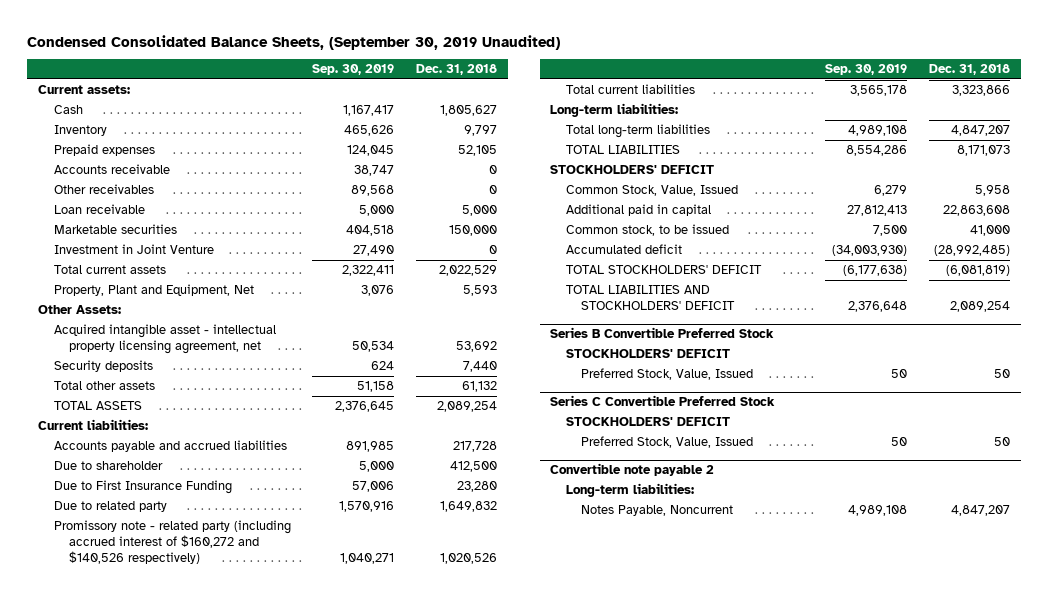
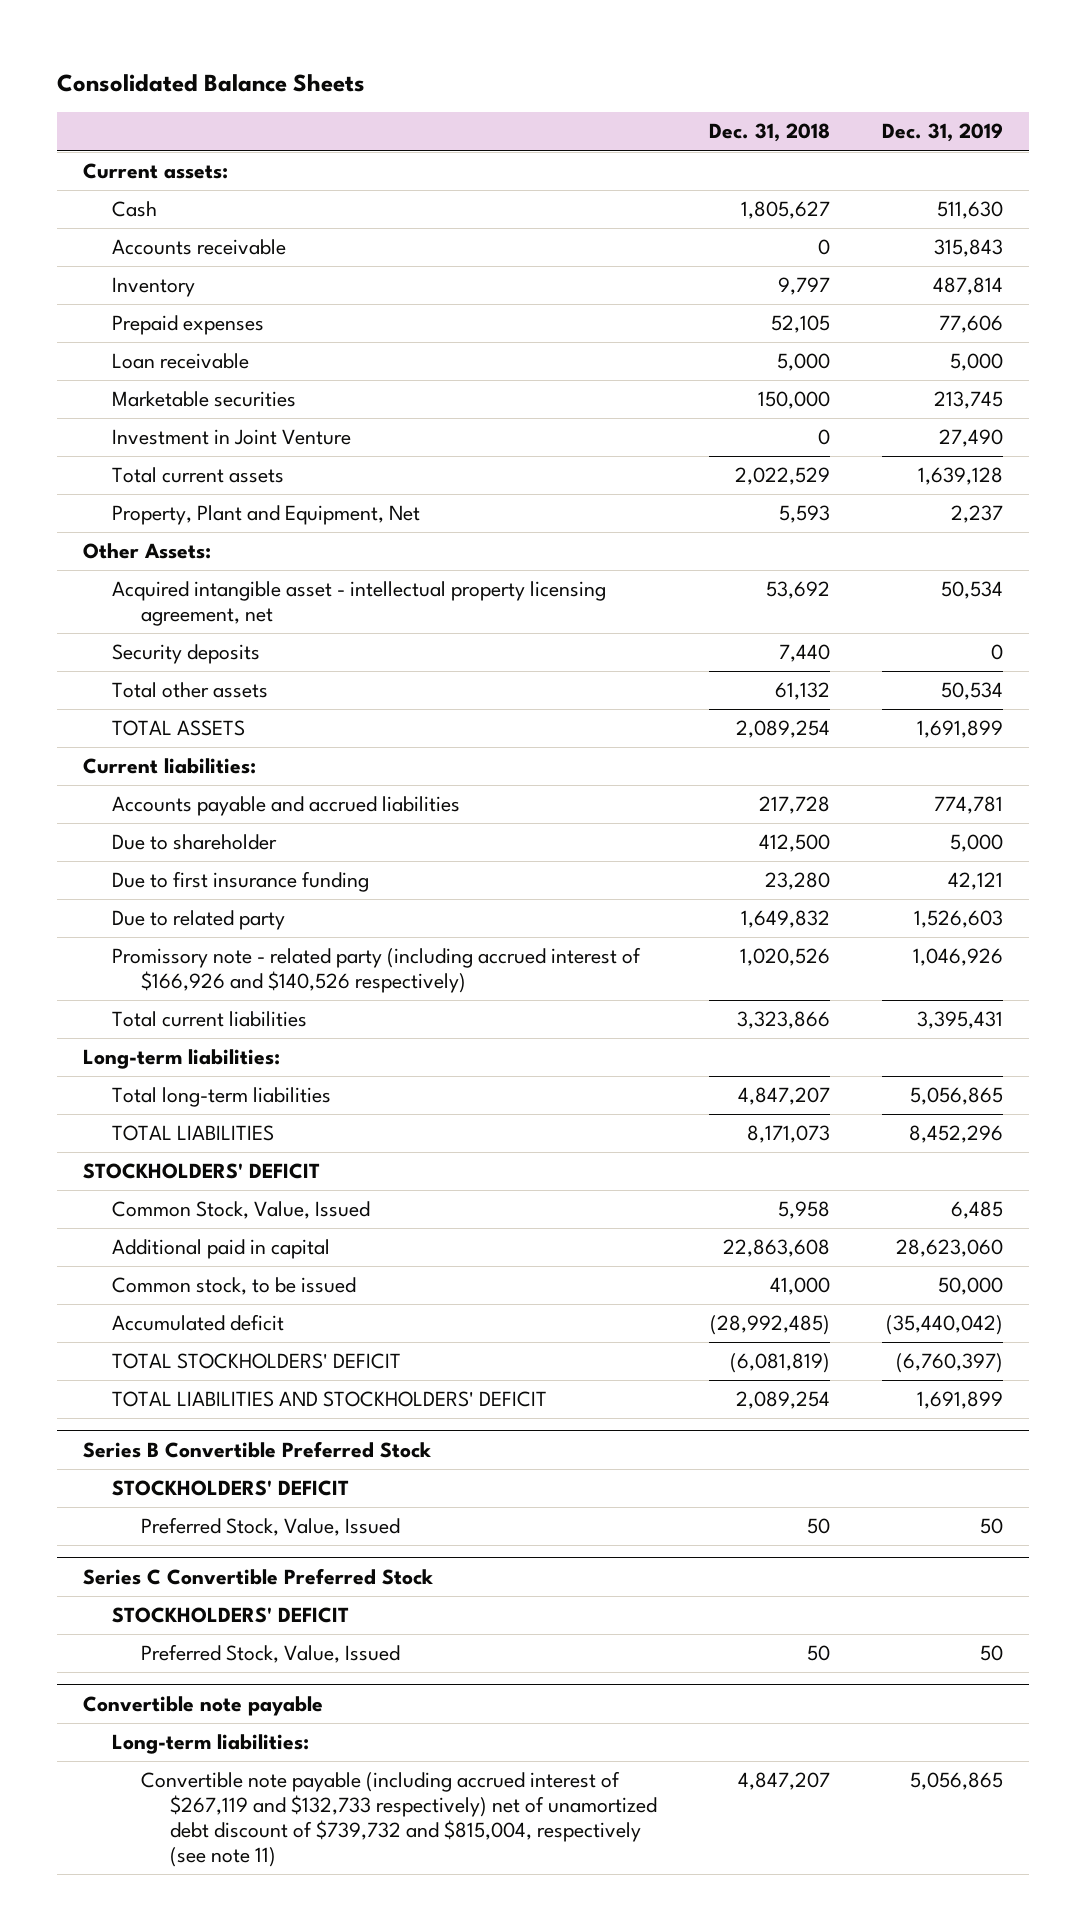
- Condensed Consolidated Balance Sheets, (September 30, 2019 Unaudited)
+ Consolidated Balance Sheets
- | Sep. 30, 2019 | Dec. 31, 2018
+ | Dec. 31, 2018 | Dec. 31, 2019
moved up: Accounts receivable | 0 | 315,843
- Other receivables | 89,568 | 0
- Due to First Insurance Funding | 57,006 | 23,280
+ Due to first insurance funding | 23,280 | 42,121
- Promissory note - related party (including accrued interest of $160,272 and $140,526 respectively) | 1,040,271 | 1,020,526
+ Promissory note - related party (including accrued interest of $166,926 and $140,526 respectively) | 1,020,526 | 1,046,926
- Convertible note payable 2
+ Convertible note payable
- Notes Payable, Noncurrent | 4,989,108 | 4,847,207
+ Convertible note payable (including accrued interest of $267,119 and $132,733 respectively) net of unamortized debt discount of $739,732 and $815,004, respectively (see note 11) | 4,847,207 | 5,056,865

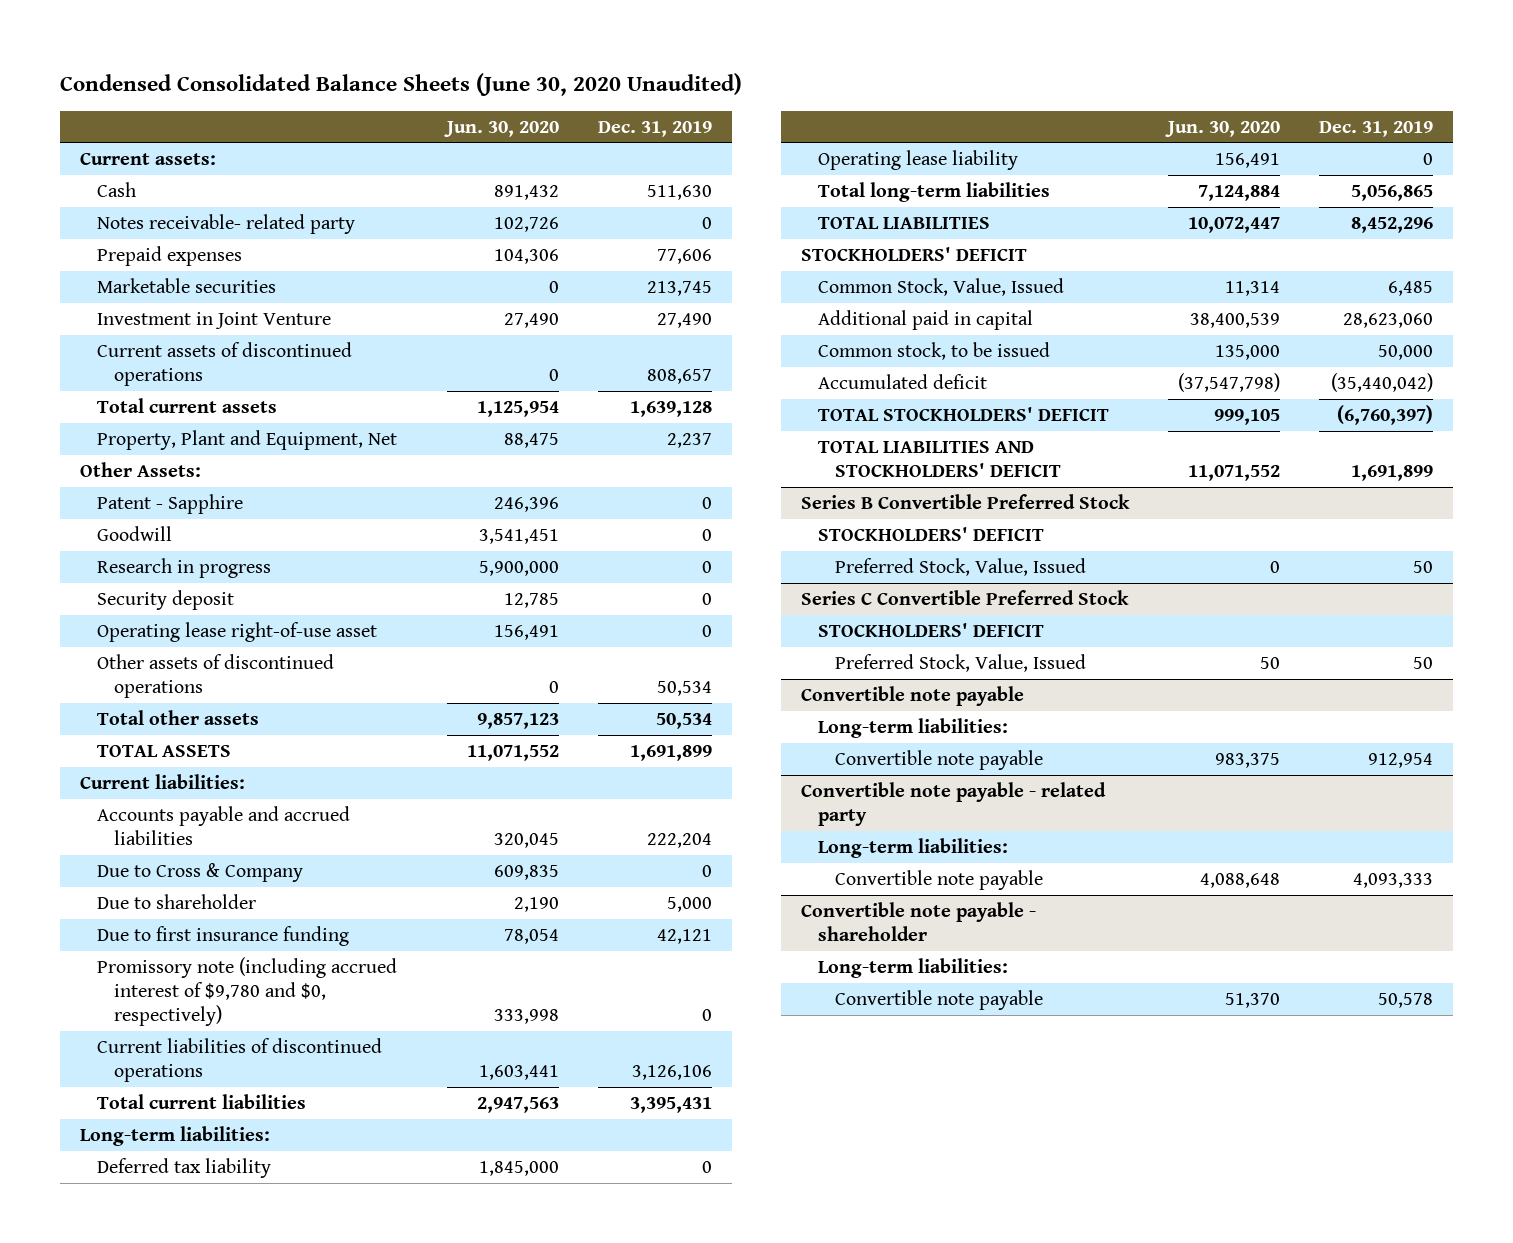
- Consolidated Balance Sheets
+ Condensed Consolidated Balance Sheets (June 30, 2020 Unaudited)
- | Dec. 31, 2018 | Dec. 31, 2019
+ | Jun. 30, 2020 | Dec. 31, 2019
- Accounts receivable | 0 | 315,843
- Inventory | 9,797 | 487,814
+ Notes receivable- related party | 102,726 | 0
- Loan receivable | 5,000 | 5,000
+ Current assets of discontinued operations | 0 | 808,657
- Acquired intangible asset - intellectual property licensing agreement, net | 53,692 | 50,534
- Security deposits | 7,440 | 0
+ Patent - Sapphire | 246,396 | 0
+ Goodwill | 3,541,451 | 0
+ Research in progress | 5,900,000 | 0
+ Security deposit | 12,785 | 0
+ Operating lease right-of-use asset | 156,491 | 0
+ Other assets of discontinued operations | 0 | 50,534
- Accounts payable and accrued liabilities | 217,728 | 774,781
+ Accounts payable and accrued liabilities | 320,045 | 222,204
+ Due to Cross & Company | 609,835 | 0
- Due to related party | 1,649,832 | 1,526,603
- Promissory note - related party (including accrued interest of $166,926 and $140,526 respectively) | 1,020,526 | 1,046,926
+ Promissory note (including accrued interest of $9,780 and $0, respectively) | 333,998 | 0
+ Current liabilities of discontinued operations | 1,603,441 | 3,126,106
+ Deferred tax liability | 1,845,000 | 0
+ Operating lease liability | 156,491 | 0
@ Convertible note payable
- Convertible note payable (including accrued interest of $267,119 and $132,733 respectively) net of unamortized debt discount of $739,732 and $815,004, respectively (see note 11) | 4,847,207 | 5,056,865
+ Convertible note payable | 983,375 | 912,954
+ Convertible note payable - related party
+ Long-term liabilities:
+ Convertible note payable | 4,088,648 | 4,093,333
+ Convertible note payable - shareholder
+ Long-term liabilities:
+ Convertible note payable | 51,370 | 50,578

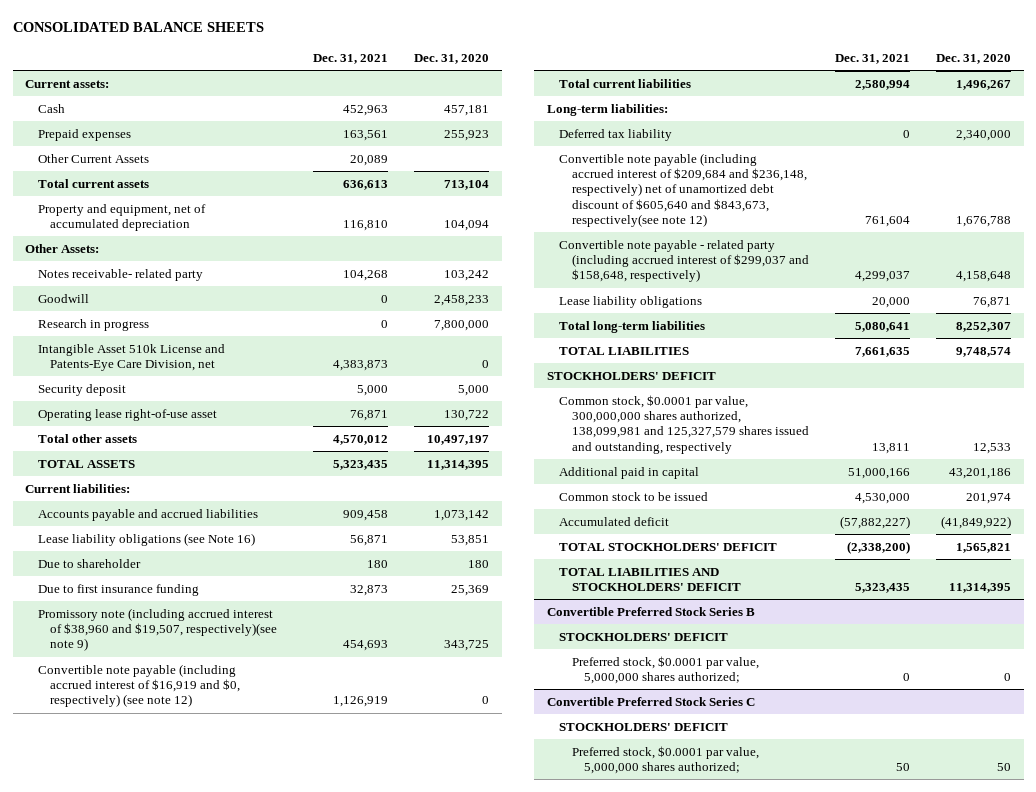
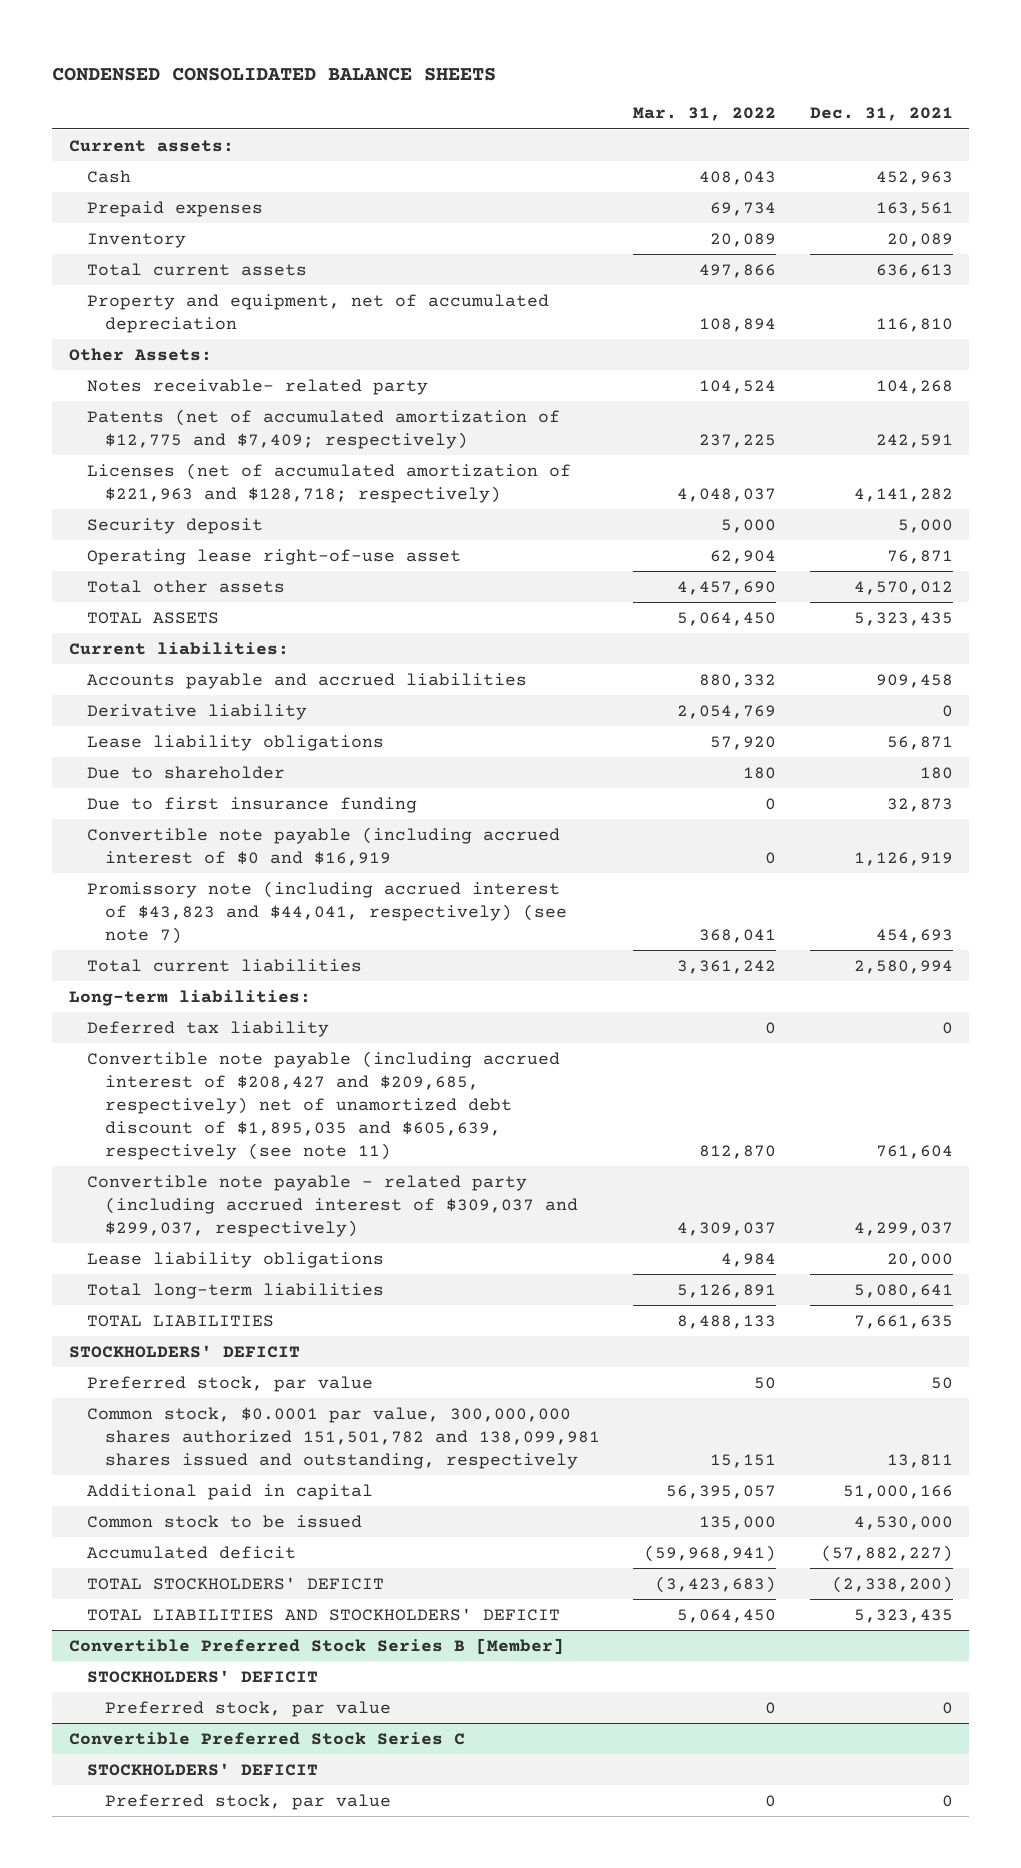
- CONSOLIDATED BALANCE SHEETS
+ CONDENSED CONSOLIDATED BALANCE SHEETS
- | Dec. 31, 2021 | Dec. 31, 2020
+ | Mar. 31, 2022 | Dec. 31, 2021
- Other Current Assets | 20,089 |
+ Inventory | 20,089 | 20,089
- Goodwill | 0 | 2,458,233
- Research in progress | 0 | 7,800,000
- Intangible Asset 510k License and Patents-Eye Care Division, net | 4,383,873 | 0
+ Patents (net of accumulated amortization of $12,775 and $7,409; respectively) | 237,225 | 242,591
+ Licenses (net of accumulated amortization of $221,963 and $128,718; respectively) | 4,048,037 | 4,141,282
- Lease liability obligations (see Note 16) | 56,871 | 53,851
+ Derivative liability | 2,054,769 | 0
+ Lease liability obligations | 57,920 | 56,871
- Promissory note (including accrued interest of $38,960 and $19,507, respectively)(see note 9) | 454,693 | 343,725
- Convertible note payable (including accrued interest of $16,919 and $0, respectively) (see note 12) | 1,126,919 | 0
+ Convertible note payable (including accrued interest of $0 and $16,919 | 0 | 1,126,919
+ Promissory note (including accrued interest of $43,823 and $44,041, respectively) (see note 7) | 368,041 | 454,693
- Convertible note payable (including accrued interest of $209,684 and $236,148, respectively) net of unamortized debt discount of $605,640 and $843,673, respectively(see note 12) | 761,604 | 1,676,788
- Convertible note payable - related party (including accrued interest of $299,037 and $158,648, respectively) | 4,299,037 | 4,158,648
+ Convertible note payable (including accrued interest of $208,427 and $209,685, respectively) net of unamortized debt discount of $1,895,035 and $605,639, respectively (see note 11) | 812,870 | 761,604
+ Convertible note payable - related party (including accrued interest of $309,037 and $299,037, respectively) | 4,309,037 | 4,299,037
- Common stock, $0.0001 par value, 300,000,000 shares authorized, 138,099,981 and 125,327,579 shares issued and outstanding, respectively | 13,811 | 12,533
+ Preferred stock, par value | 50 | 50
+ Common stock, $0.0001 par value, 300,000,000 shares authorized 151,501,782 and 138,099,981 shares issued and outstanding, respectively | 15,151 | 13,811
- Convertible Preferred Stock Series B
+ Convertible Preferred Stock Series B [Member]
- Preferred stock, $0.0001 par value, 5,000,000 shares authorized; | 0 | 0
+ Preferred stock, par value | 0 | 0
@ Convertible Preferred Stock Series C
- Preferred stock, $0.0001 par value, 5,000,000 shares authorized; | 50 | 50
+ Preferred stock, par value | 0 | 0

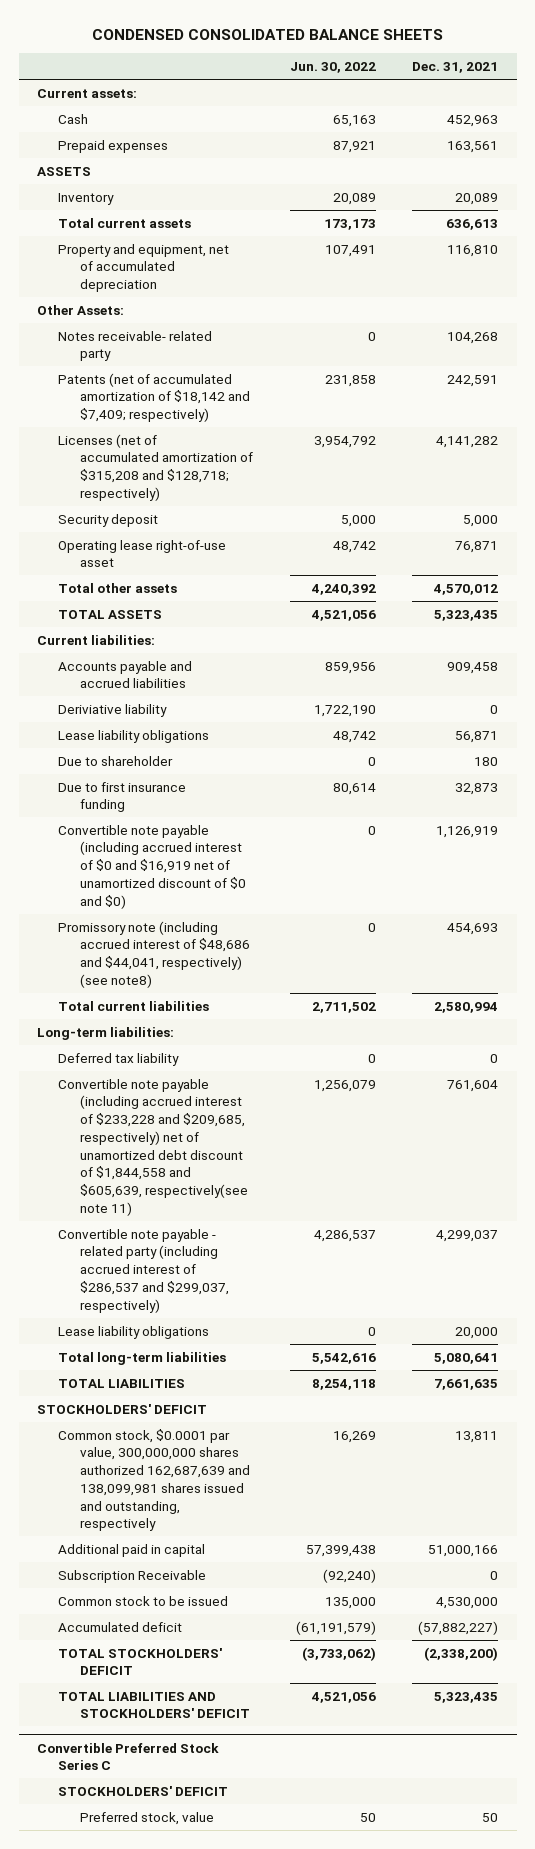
- | Mar. 31, 2022 | Dec. 31, 2021
+ | Jun. 30, 2022 | Dec. 31, 2021
+ ASSETS
- Patents (net of accumulated amortization of $12,775 and $7,409; respectively) | 237,225 | 242,591
- Licenses (net of accumulated amortization of $221,963 and $128,718; respectively) | 4,048,037 | 4,141,282
+ Patents (net of accumulated amortization of $18,142 and $7,409; respectively) | 231,858 | 242,591
+ Licenses (net of accumulated amortization of $315,208 and $128,718; respectively) | 3,954,792 | 4,141,282
- Derivative liability | 2,054,769 | 0
+ Deriviative liability | 1,722,190 | 0
- Convertible note payable (including accrued interest of $0 and $16,919 | 0 | 1,126,919
- Promissory note (including accrued interest of $43,823 and $44,041, respectively) (see note 7) | 368,041 | 454,693
+ Convertible note payable (including accrued interest of $0 and $16,919 net of unamortized discount of $0 and $0) | 0 | 1,126,919
+ Promissory note (including accrued interest of $48,686 and $44,041, respectively) (see note8) | 0 | 454,693
- Convertible note payable (including accrued interest of $208,427 and $209,685, respectively) net of unamortized debt discount of $1,895,035 and $605,639, respectively (see note 11) | 812,870 | 761,604
- Convertible note payable - related party (including accrued interest of $309,037 and $299,037, respectively) | 4,309,037 | 4,299,037
+ Convertible note payable (including accrued interest of $233,228 and $209,685, respectively) net of unamortized debt discount of $1,844,558 and $605,639, respectively(see note 11) | 1,256,079 | 761,604
+ Convertible note payable - related party (including accrued interest of $286,537 and $299,037, respectively) | 4,286,537 | 4,299,037
- Preferred stock, par value | 50 | 50
- Common stock, $0.0001 par value, 300,000,000 shares authorized 151,501,782 and 138,099,981 shares issued and outstanding, respectively | 15,151 | 13,811
+ Common stock, $0.0001 par value, 300,000,000 shares authorized 162,687,639 and 138,099,981 shares issued and outstanding, respectively | 16,269 | 13,811
+ Subscription Receivable | (92,240) | 0
- Convertible Preferred Stock Series B [Member]
- STOCKHOLDERS' DEFICIT
- Preferred stock, par value | 0 | 0
@ Convertible Preferred Stock Series C
- Preferred stock, par value | 0 | 0
+ Preferred stock, value | 50 | 50

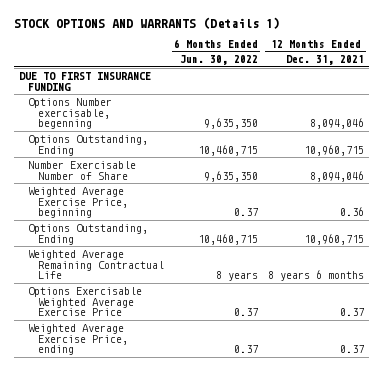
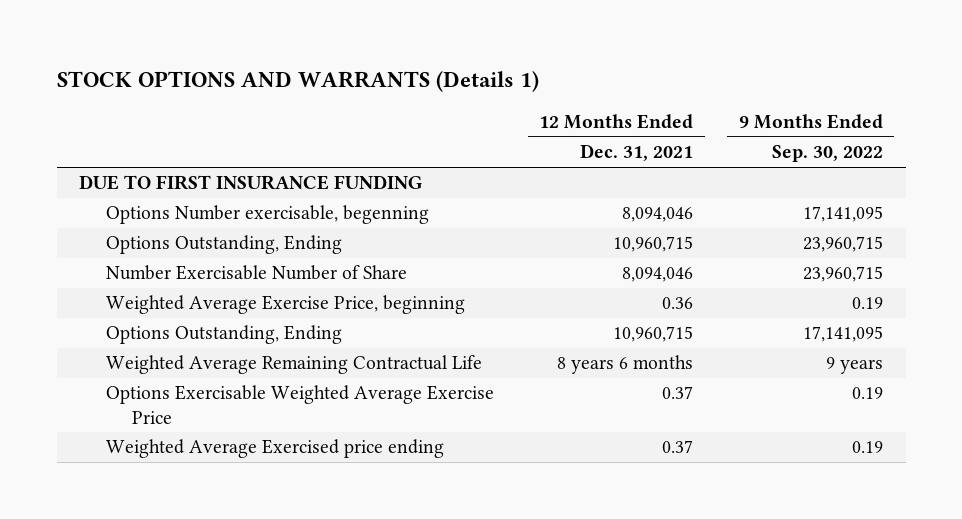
- | 6 Months Ended Jun. 30, 2022 | 12 Months Ended Dec. 31, 2021
+ | 12 Months Ended Dec. 31, 2021 | 9 Months Ended Sep. 30, 2022
- Weighted Average Exercise Price, ending | 0.37 | 0.37
+ Weighted Average Exercised price ending | 0.37 | 0.19

